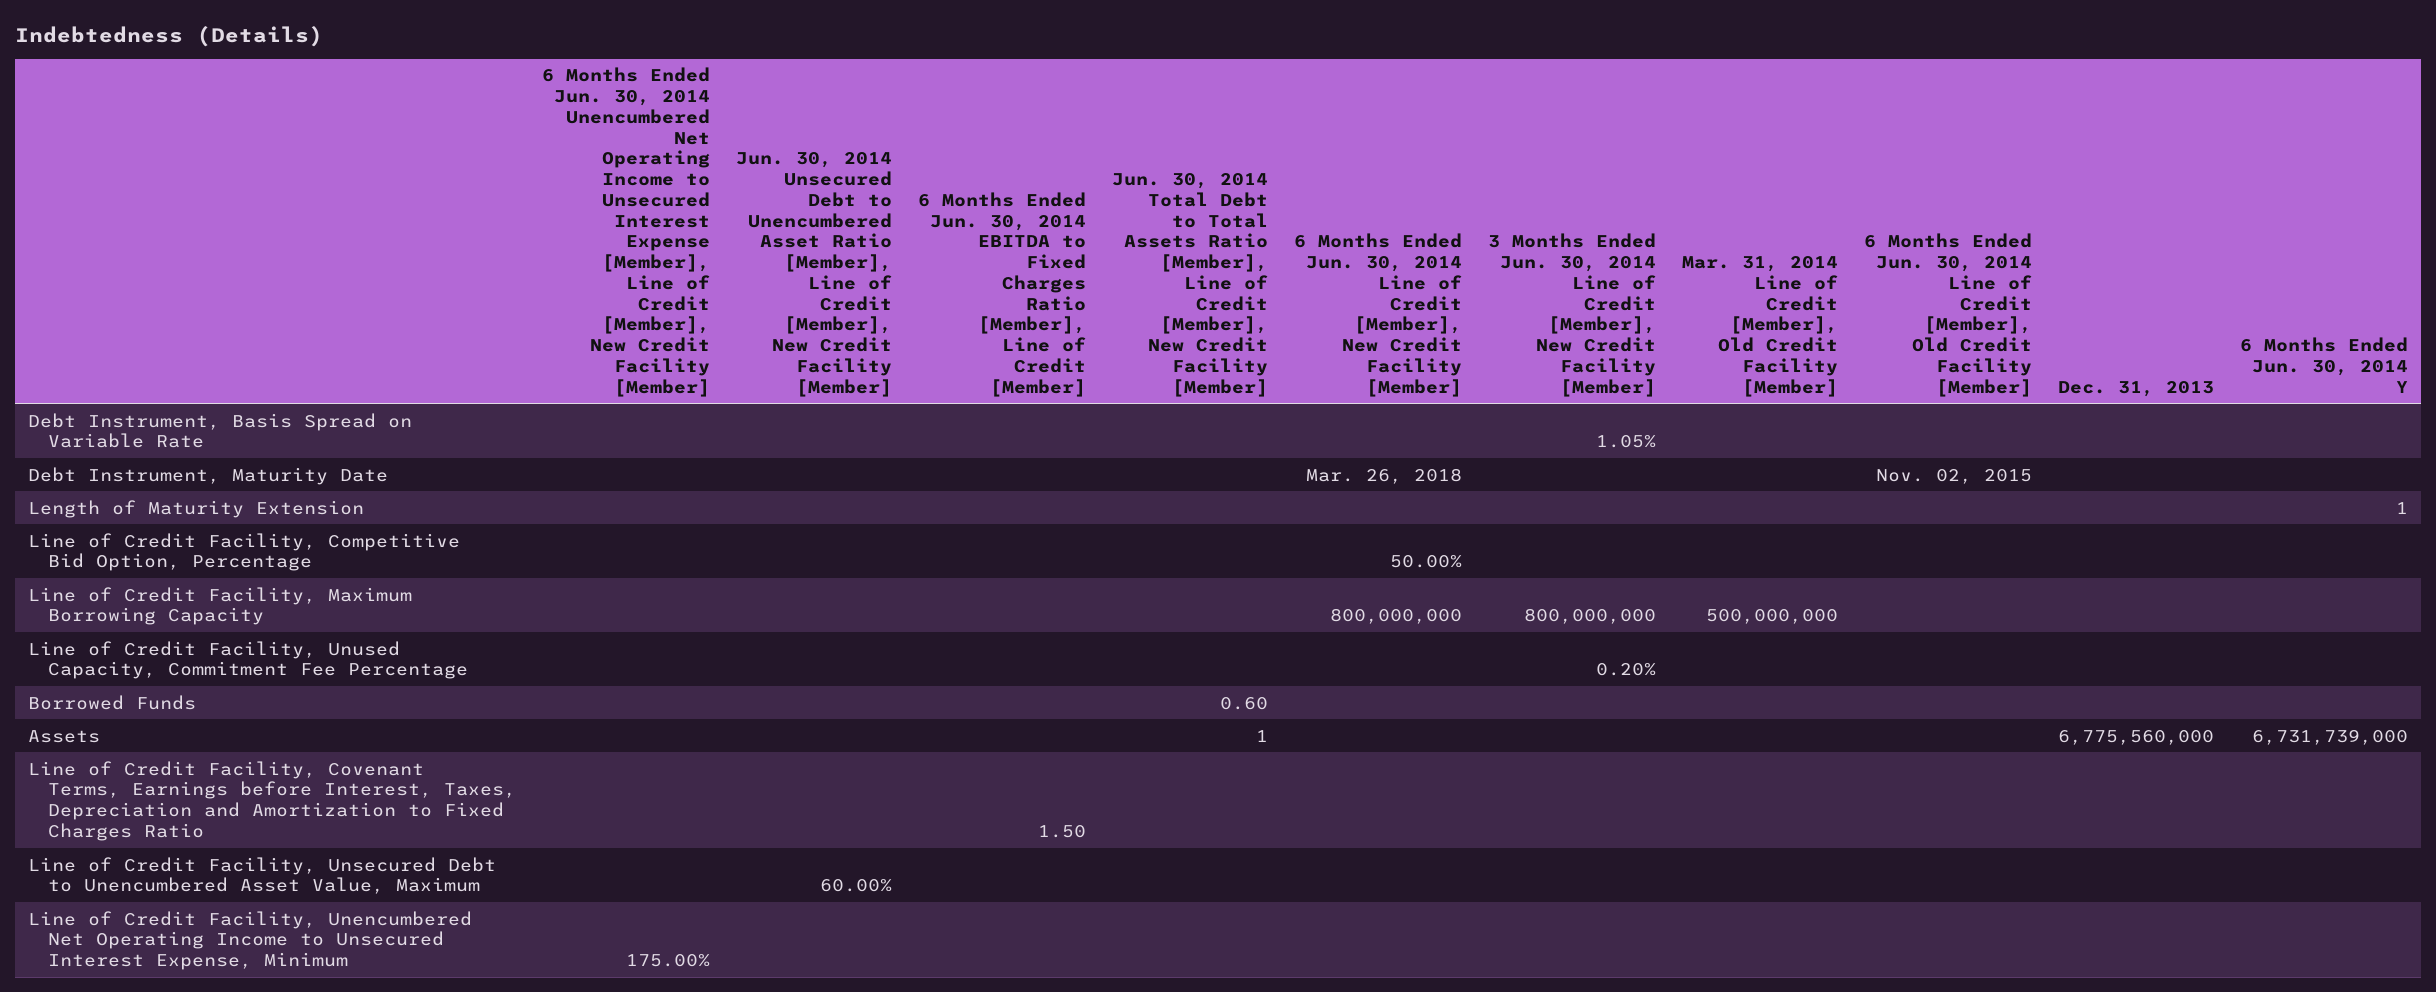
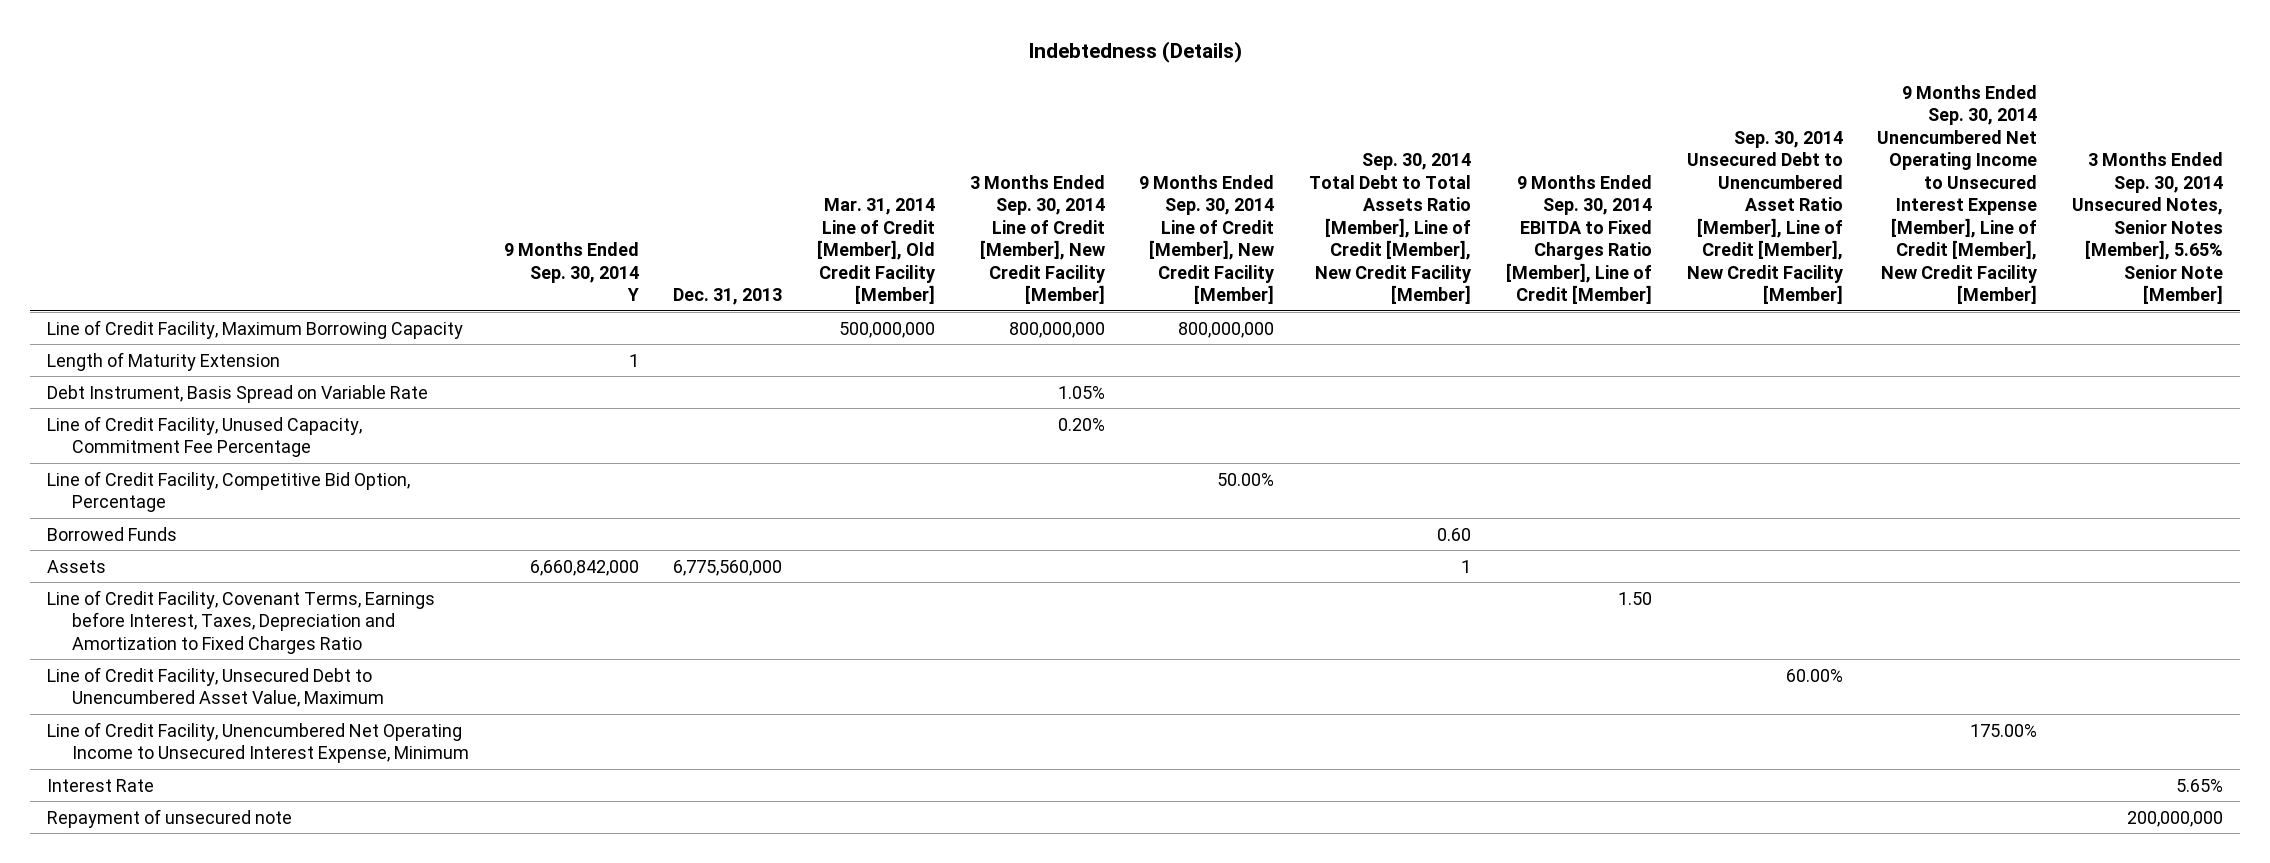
- | 6 Months Ended Jun. 30, 2014 Unencumbered Net Operating Income to Unsecured Interest Expense [Member], Line of Credit [Member], New Credit Facility [Member] | Jun. 30, 2014 Unsecured Debt to Unencumbered Asset Ratio [Member], Line of Credit [Member], New Credit Facility [Member] | 6 Months Ended Jun. 30, 2014 EBITDA to Fixed Charges Ratio [Member], Line of Credit [Member] | Jun. 30, 2014 Total Debt to Total Assets Ratio [Member], Line of Credit [Member], New Credit Facility [Member] | 6 Months Ended Jun. 30, 2014 Line of Credit [Member], New Credit Facility [Member] | 3 Months Ended Jun. 30, 2014 Line of Credit [Member], New Credit Facility [Member] | Mar. 31, 2014 Line of Credit [Member], Old Credit Facility [Member] | 6 Months Ended Jun. 30, 2014 Line of Credit [Member], Old Credit Facility [Member] | Dec. 31, 2013 | 6 Months Ended Jun. 30, 2014 Y
+ | 9 Months Ended Sep. 30, 2014 Y | Dec. 31, 2013 | Mar. 31, 2014 Line of Credit [Member], Old Credit Facility [Member] | 3 Months Ended Sep. 30, 2014 Line of Credit [Member], New Credit Facility [Member] | 9 Months Ended Sep. 30, 2014 Line of Credit [Member], New Credit Facility [Member] | Sep. 30, 2014 Total Debt to Total Assets Ratio [Member], Line of Credit [Member], New Credit Facility [Member] | 9 Months Ended Sep. 30, 2014 EBITDA to Fixed Charges Ratio [Member], Line of Credit [Member] | Sep. 30, 2014 Unsecured Debt to Unencumbered Asset Ratio [Member], Line of Credit [Member], New Credit Facility [Member] | 9 Months Ended Sep. 30, 2014 Unencumbered Net Operating Income to Unsecured Interest Expense [Member], Line of Credit [Member], New Credit Facility [Member] | 3 Months Ended Sep. 30, 2014 Unsecured Notes, Senior Notes [Member], 5.65% Senior Note [Member]
- Debt Instrument, Maturity Date | | | | | Mar. 26, 2018 | | | Nov. 02, 2015 | |
moved down: Length of Maturity Extension | 1 | | | | | | | | |
moved down: Debt Instrument, Basis Spread on Variable Rate | | | | 1.05% | | | | | |
moved down: Line of Credit Facility, Competitive Bid Option, Percentage | | | | | 50.00% | | | | |
+ Interest Rate | | | | | | | | | | 5.65%
+ Repayment of unsecured note | | | | | | | | | | 200,000,000

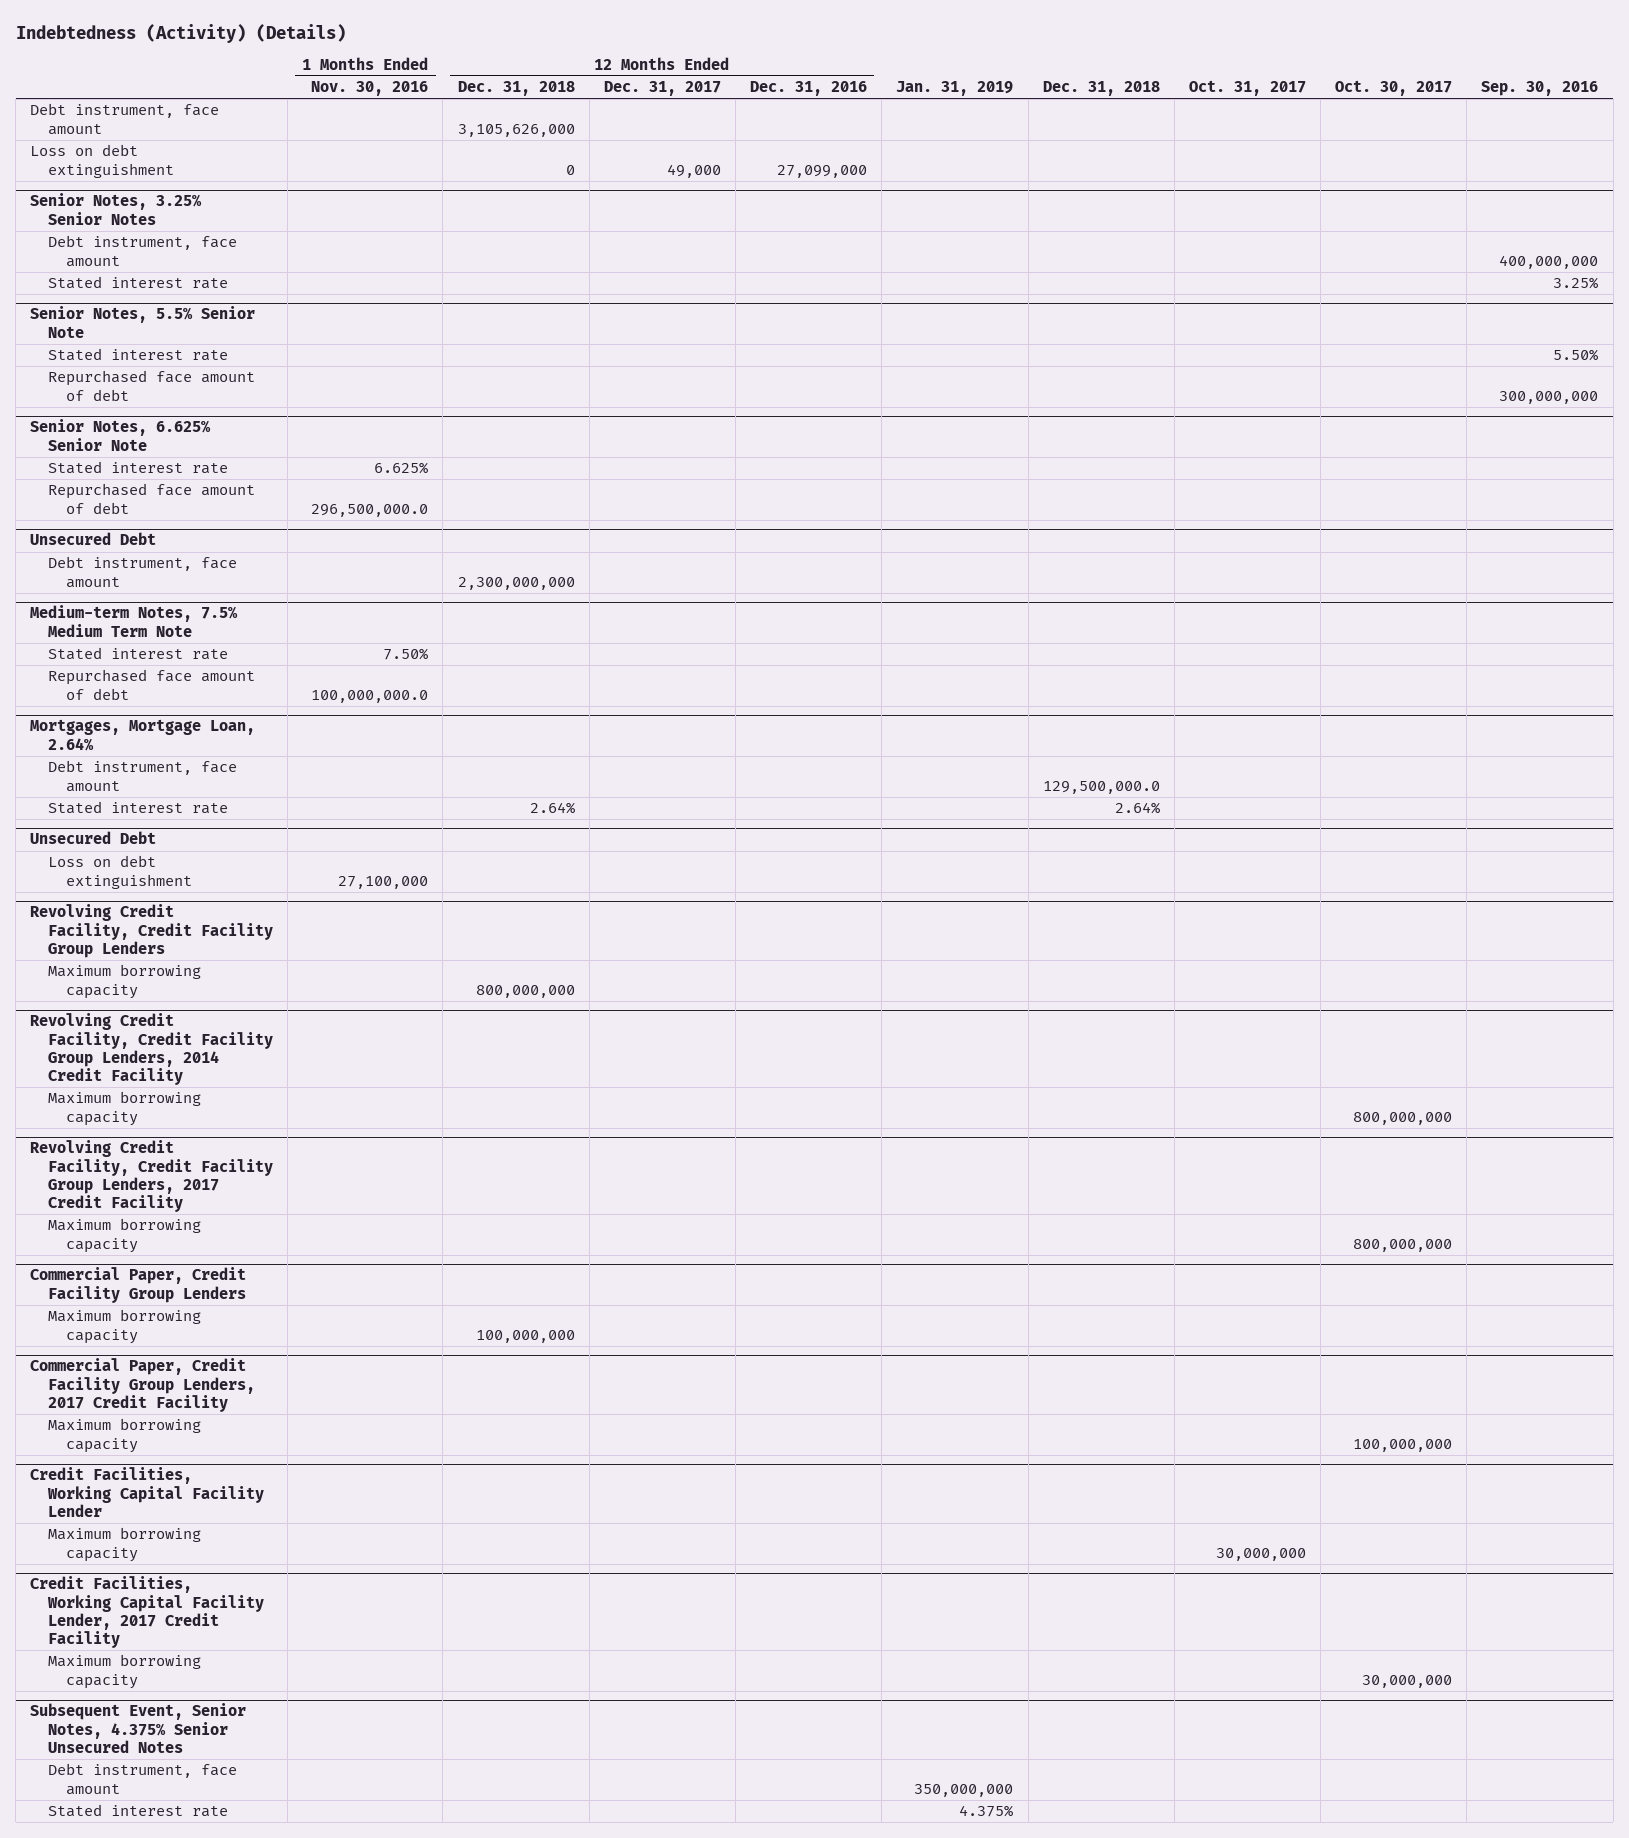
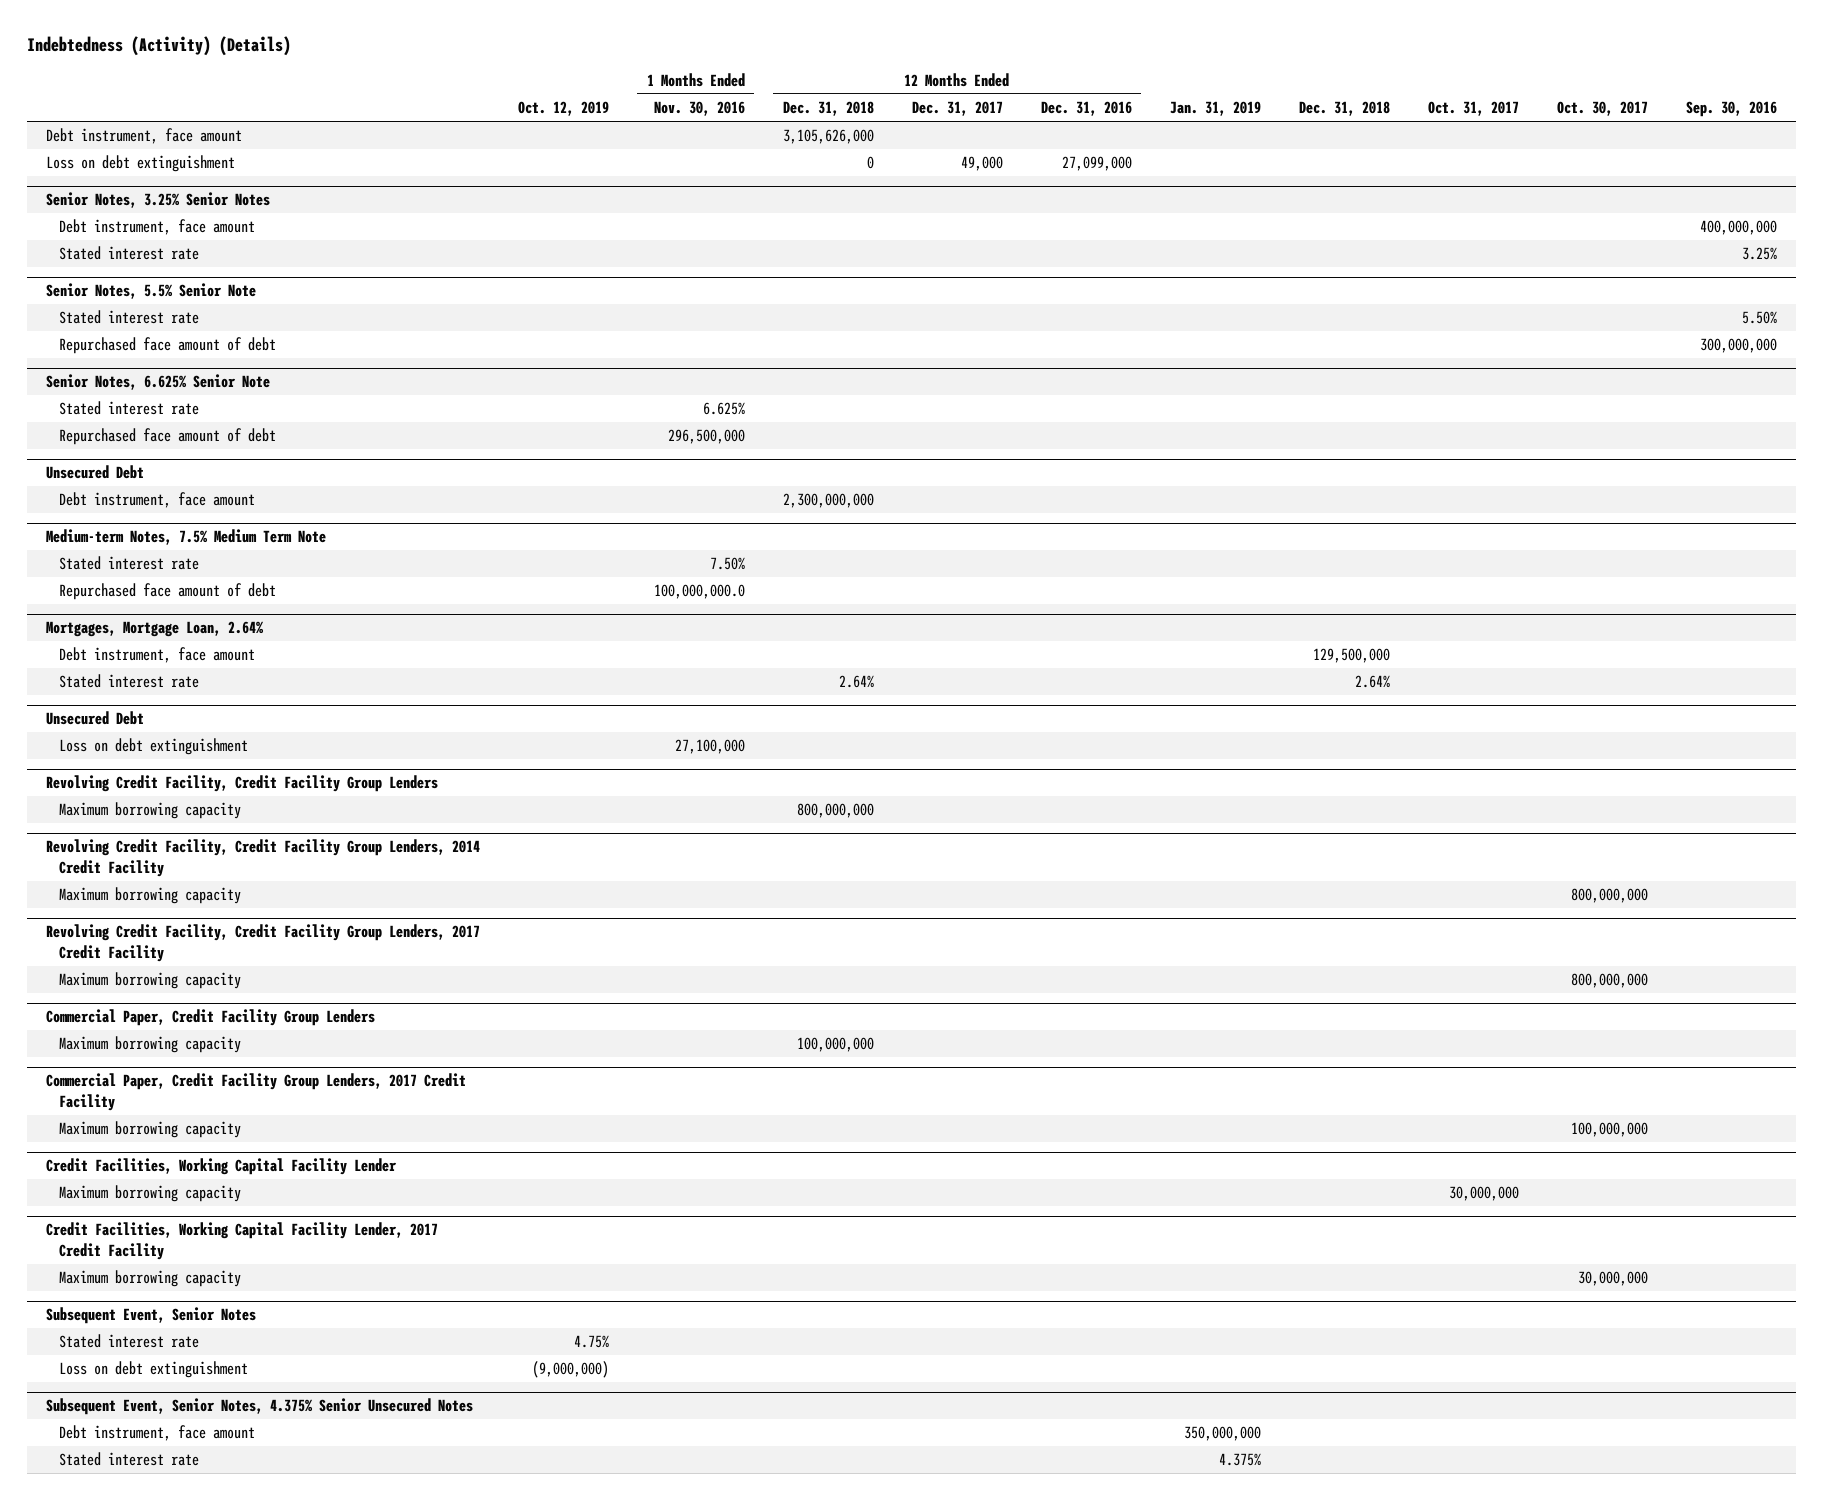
- | 1 Months Ended Nov. 30, 2016 | 12 Months Ended Dec. 31, 2018 | 12 Months Ended Dec. 31, 2017 | 12 Months Ended Dec. 31, 2016 | Jan. 31, 2019 | Dec. 31, 2018 | Oct. 31, 2017 | Oct. 30, 2017 | Sep. 30, 2016
+ | Oct. 12, 2019 | 1 Months Ended Nov. 30, 2016 | 12 Months Ended Dec. 31, 2018 | 12 Months Ended Dec. 31, 2017 | 12 Months Ended Dec. 31, 2016 | Jan. 31, 2019 | Dec. 31, 2018 | Oct. 31, 2017 | Oct. 30, 2017 | Sep. 30, 2016
@ Senior Notes, 6.625% Senior Note
- Repurchased face amount of debt | 296,500,000.0 | | | | | | | |
+ Repurchased face amount of debt | | 296,500,000 | | | | | | | |
@ Mortgages, Mortgage Loan, 2.64%
- Debt instrument, face amount | | | | | | 129,500,000.0 | | |
+ Debt instrument, face amount | | | | | | | 129,500,000 | | |
+ Subsequent Event, Senior Notes
+ Stated interest rate | 4.75% | | | | | | | | |
+ Loss on debt extinguishment | (9,000,000) | | | | | | | | |

